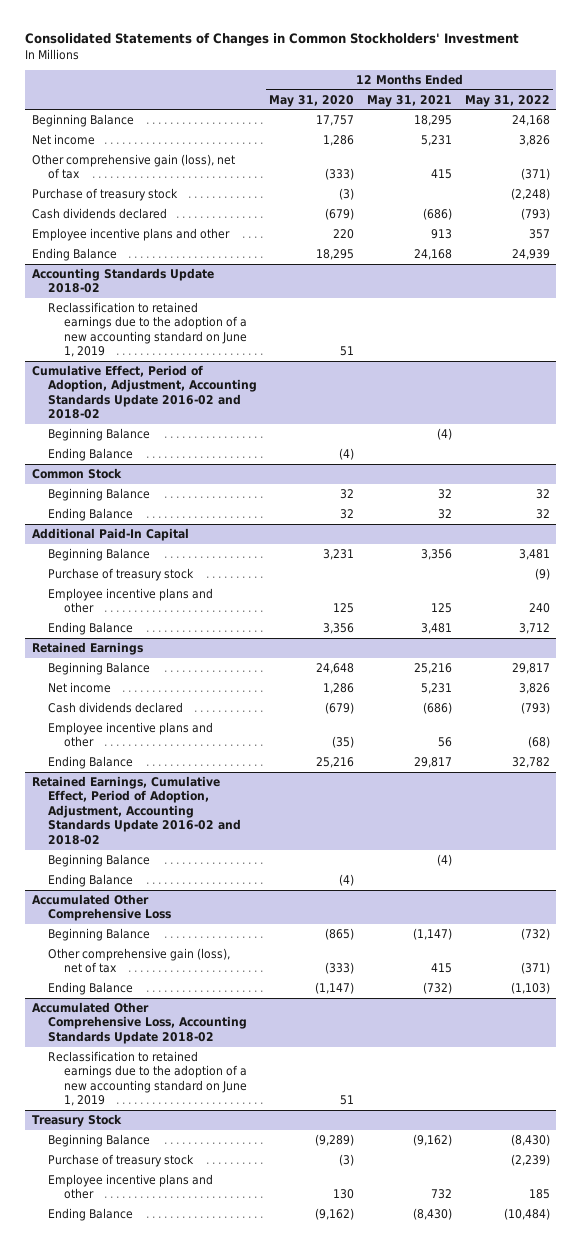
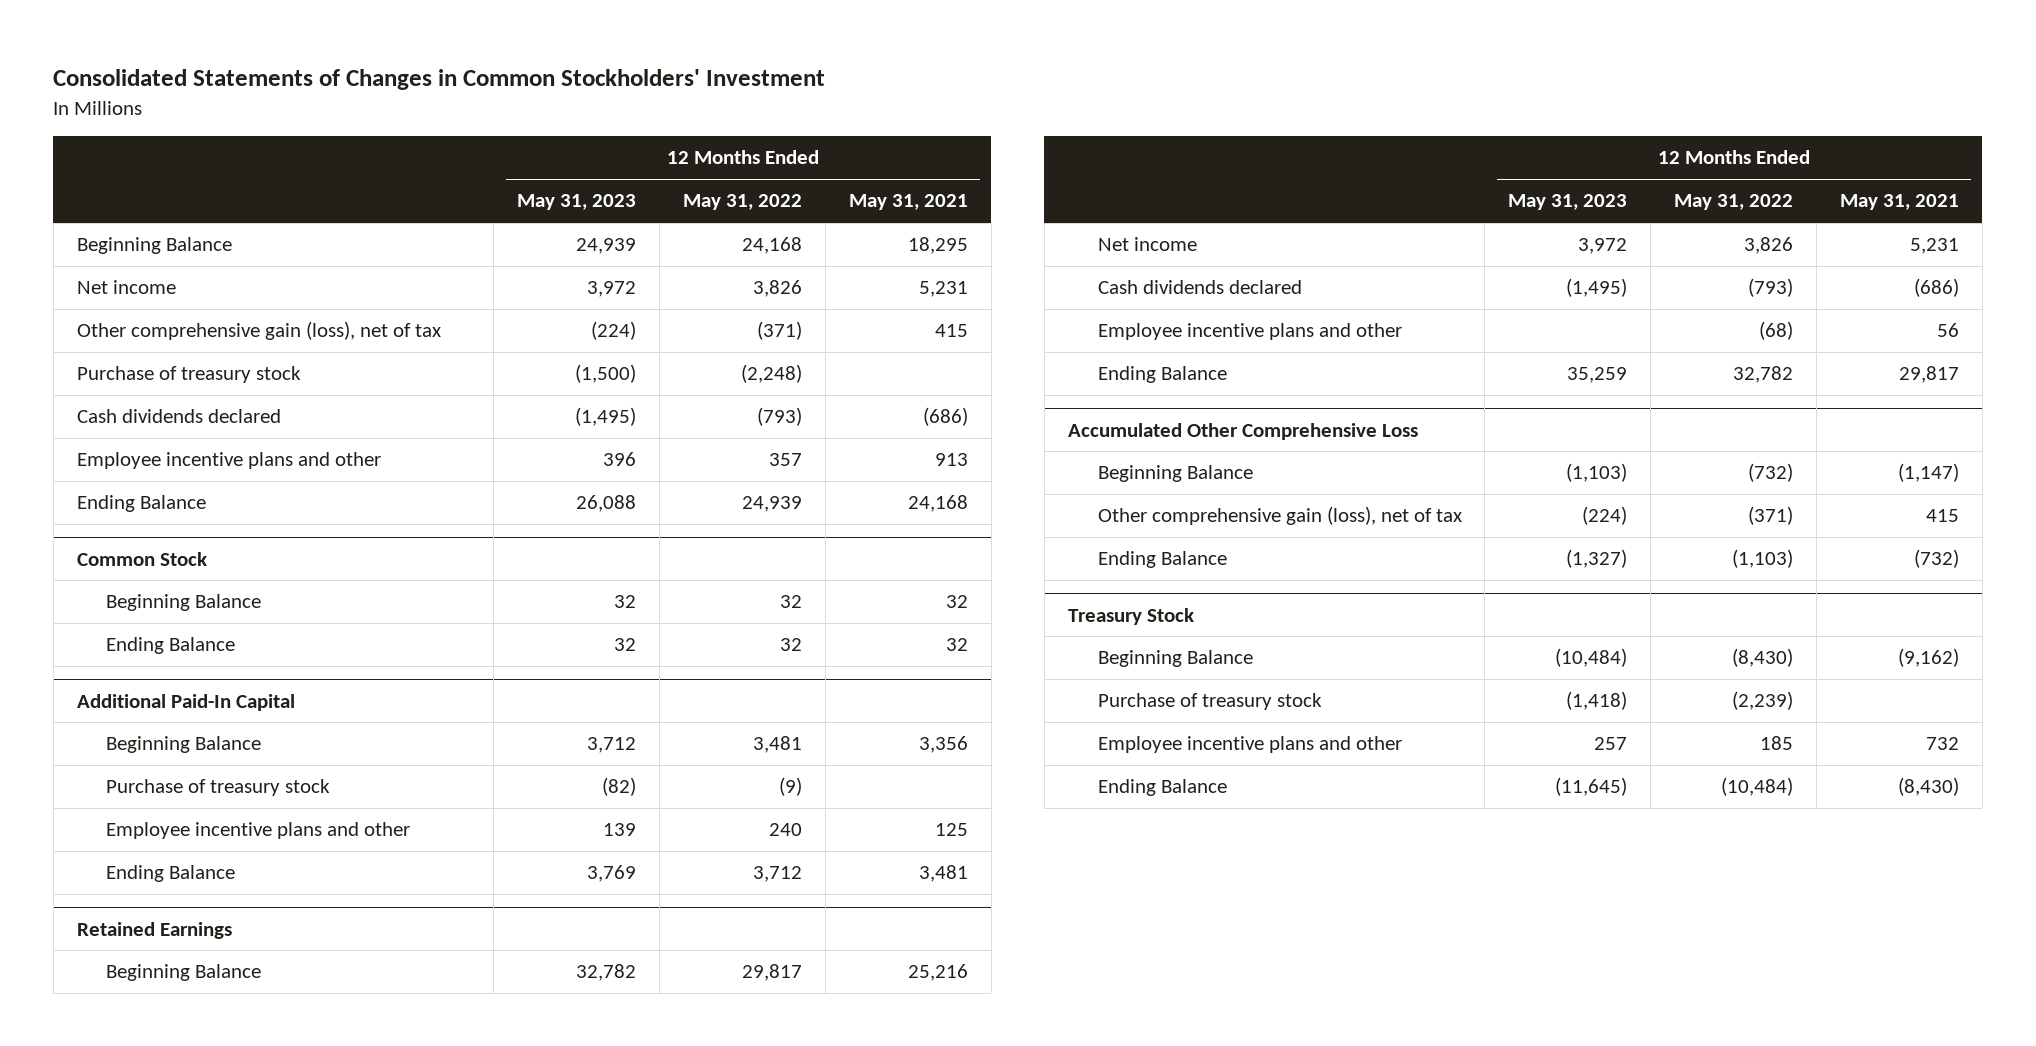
- | 12 Months Ended May 31, 2020 | 12 Months Ended May 31, 2021 | 12 Months Ended May 31, 2022
+ | 12 Months Ended May 31, 2023 | 12 Months Ended May 31, 2022 | 12 Months Ended May 31, 2021
- Accounting Standards Update 2018-02
- Reclassification to retained earnings due to the adoption of a new accounting standard on June 1, 2019 | 51 | |
- Cumulative Effect, Period of Adoption, Adjustment, Accounting Standards Update 2016-02 and 2018-02
- Beginning Balance | | (4) |
- Ending Balance | (4) | |
- Retained Earnings, Cumulative Effect, Period of Adoption, Adjustment, Accounting Standards Update 2016-02 and 2018-02
- Beginning Balance | | (4) |
- Ending Balance | (4) | |
- Accumulated Other Comprehensive Loss, Accounting Standards Update 2018-02
- Reclassification to retained earnings due to the adoption of a new accounting standard on June 1, 2019 | 51 | |

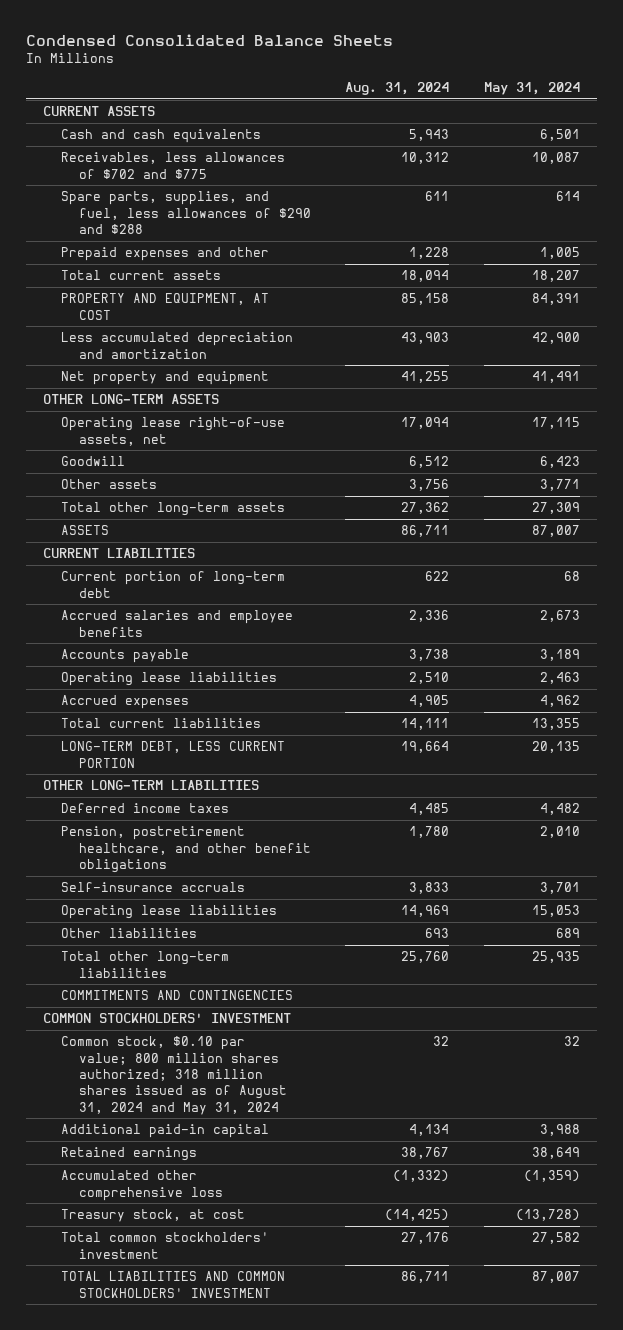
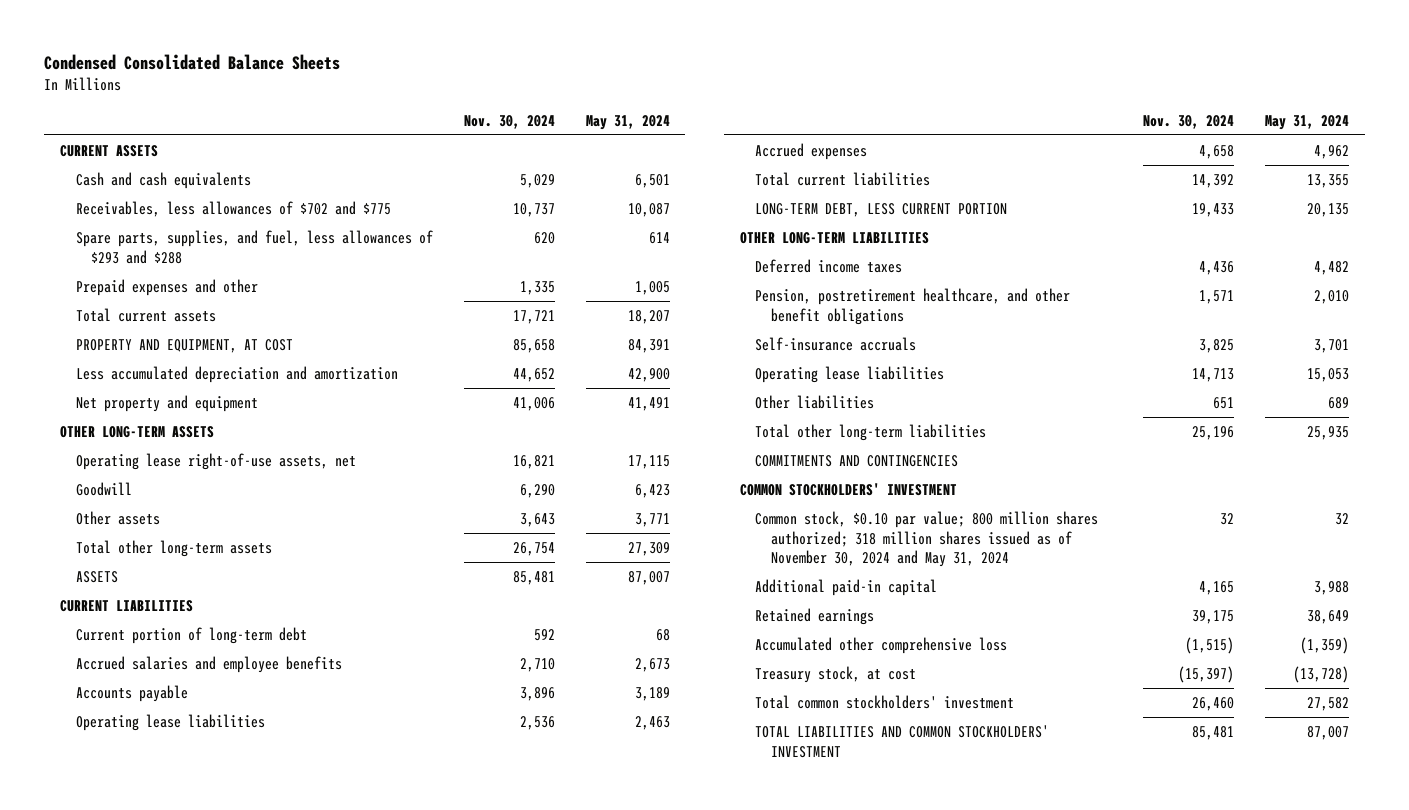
- | Aug. 31, 2024 | May 31, 2024
+ | Nov. 30, 2024 | May 31, 2024
- Spare parts, supplies, and fuel, less allowances of $290 and $288 | 611 | 614
+ Spare parts, supplies, and fuel, less allowances of $293 and $288 | 620 | 614
- Common stock, $0.10 par value; 800 million shares authorized; 318 million shares issued as of August 31, 2024 and May 31, 2024 | 32 | 32
+ Common stock, $0.10 par value; 800 million shares authorized; 318 million shares issued as of November 30, 2024 and May 31, 2024 | 32 | 32

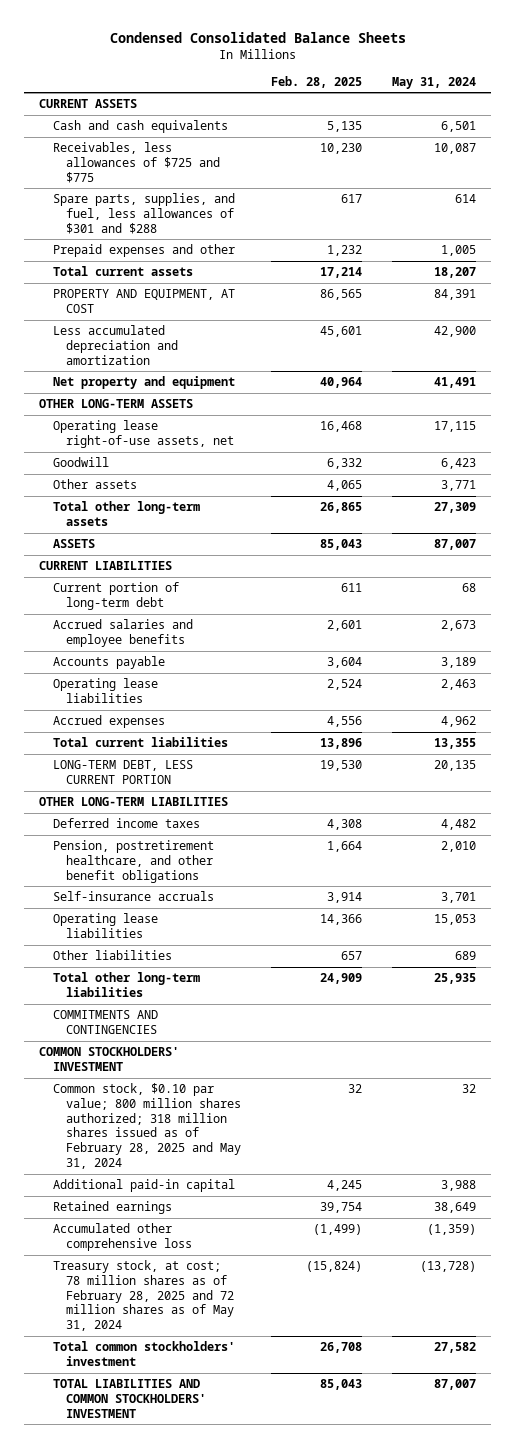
- | Nov. 30, 2024 | May 31, 2024
+ | Feb. 28, 2025 | May 31, 2024
- Receivables, less allowances of $702 and $775 | 10,737 | 10,087
- Spare parts, supplies, and fuel, less allowances of $293 and $288 | 620 | 614
+ Receivables, less allowances of $725 and $775 | 10,230 | 10,087
+ Spare parts, supplies, and fuel, less allowances of $301 and $288 | 617 | 614
- Common stock, $0.10 par value; 800 million shares authorized; 318 million shares issued as of November 30, 2024 and May 31, 2024 | 32 | 32
+ Common stock, $0.10 par value; 800 million shares authorized; 318 million shares issued as of February 28, 2025 and May 31, 2024 | 32 | 32
- Treasury stock, at cost | (15,397) | (13,728)
+ Treasury stock, at cost; 78 million shares as of February 28, 2025 and 72 million shares as of May 31, 2024 | (15,824) | (13,728)

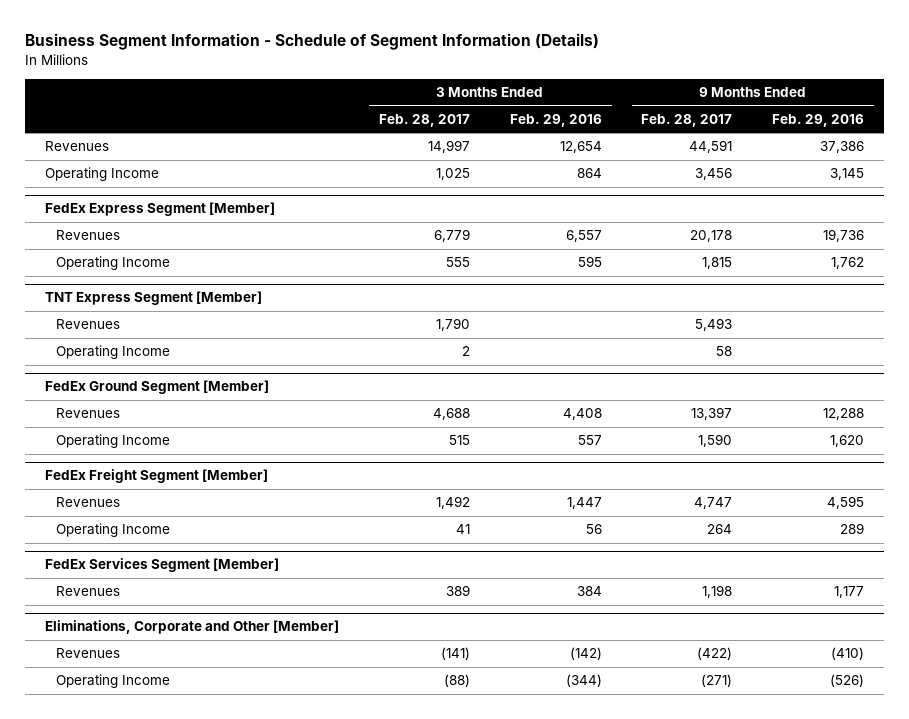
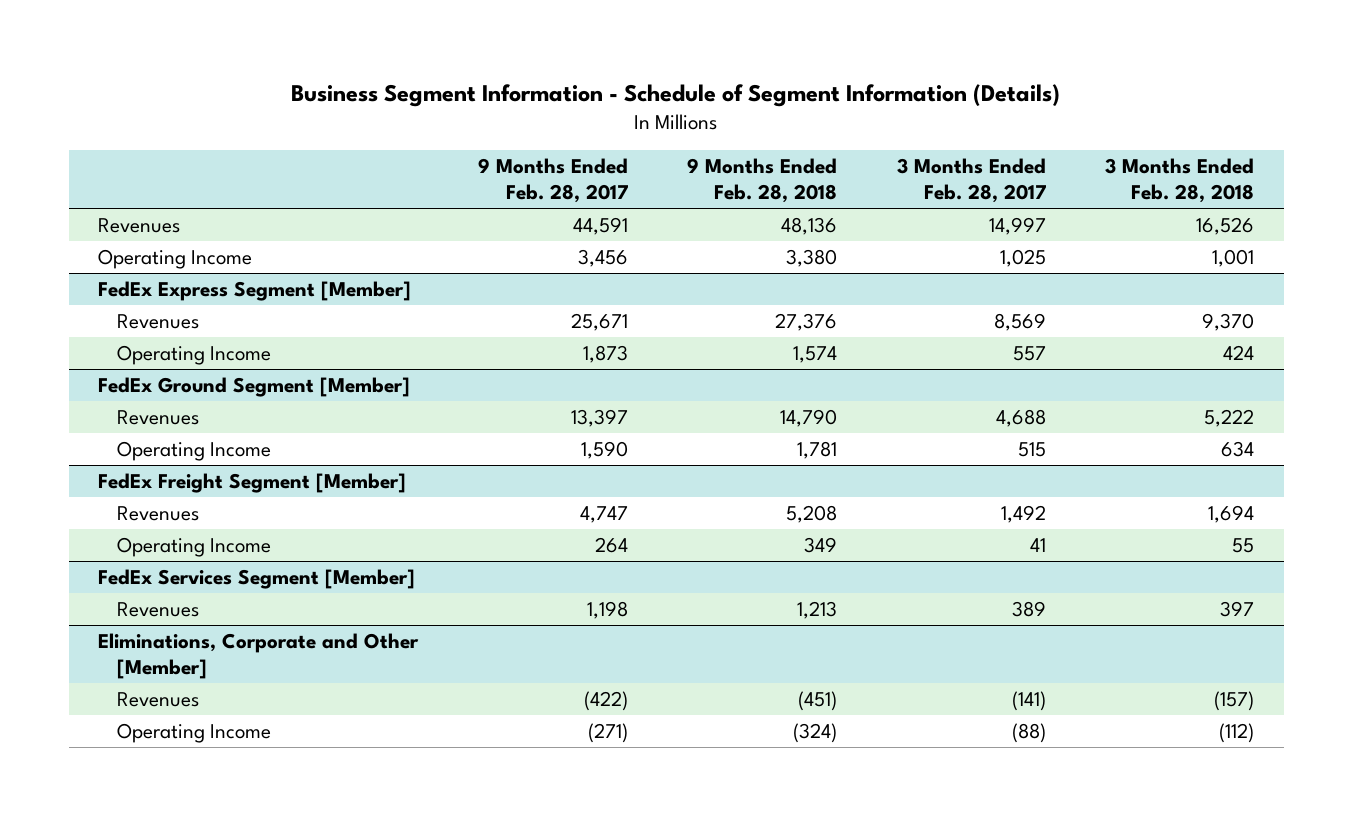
- | 3 Months Ended Feb. 28, 2017 | 3 Months Ended Feb. 29, 2016 | 9 Months Ended Feb. 28, 2017 | 9 Months Ended Feb. 29, 2016
+ | 9 Months Ended Feb. 28, 2017 | 9 Months Ended Feb. 28, 2018 | 3 Months Ended Feb. 28, 2017 | 3 Months Ended Feb. 28, 2018
@ FedEx Express Segment [Member]
- Revenues | 6,779 | 6,557 | 20,178 | 19,736
- Operating Income | 555 | 595 | 1,815 | 1,762
- TNT Express Segment [Member]
- Revenues | 1,790 | | 5,493 |
- Operating Income | 2 | | 58 |
@ FedEx Express Segment [Member]
+ Revenues | 25,671 | 27,376 | 8,569 | 9,370
+ Operating Income | 1,873 | 1,574 | 557 | 424

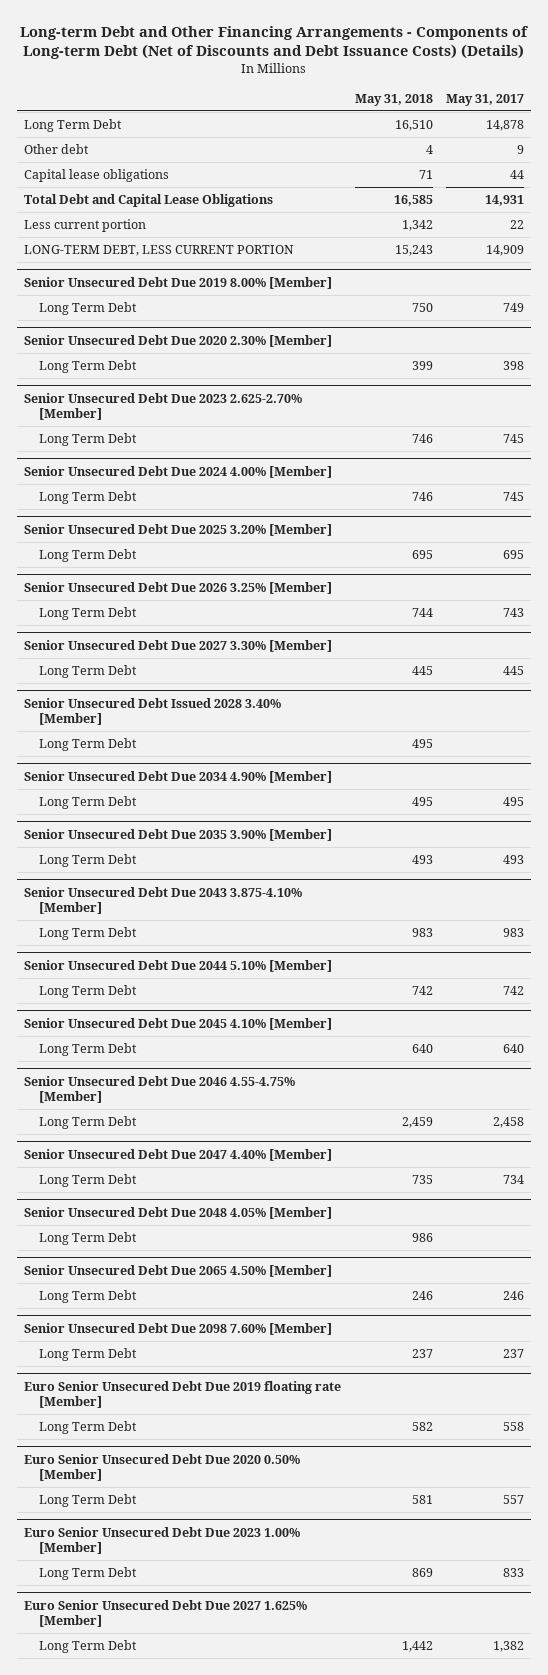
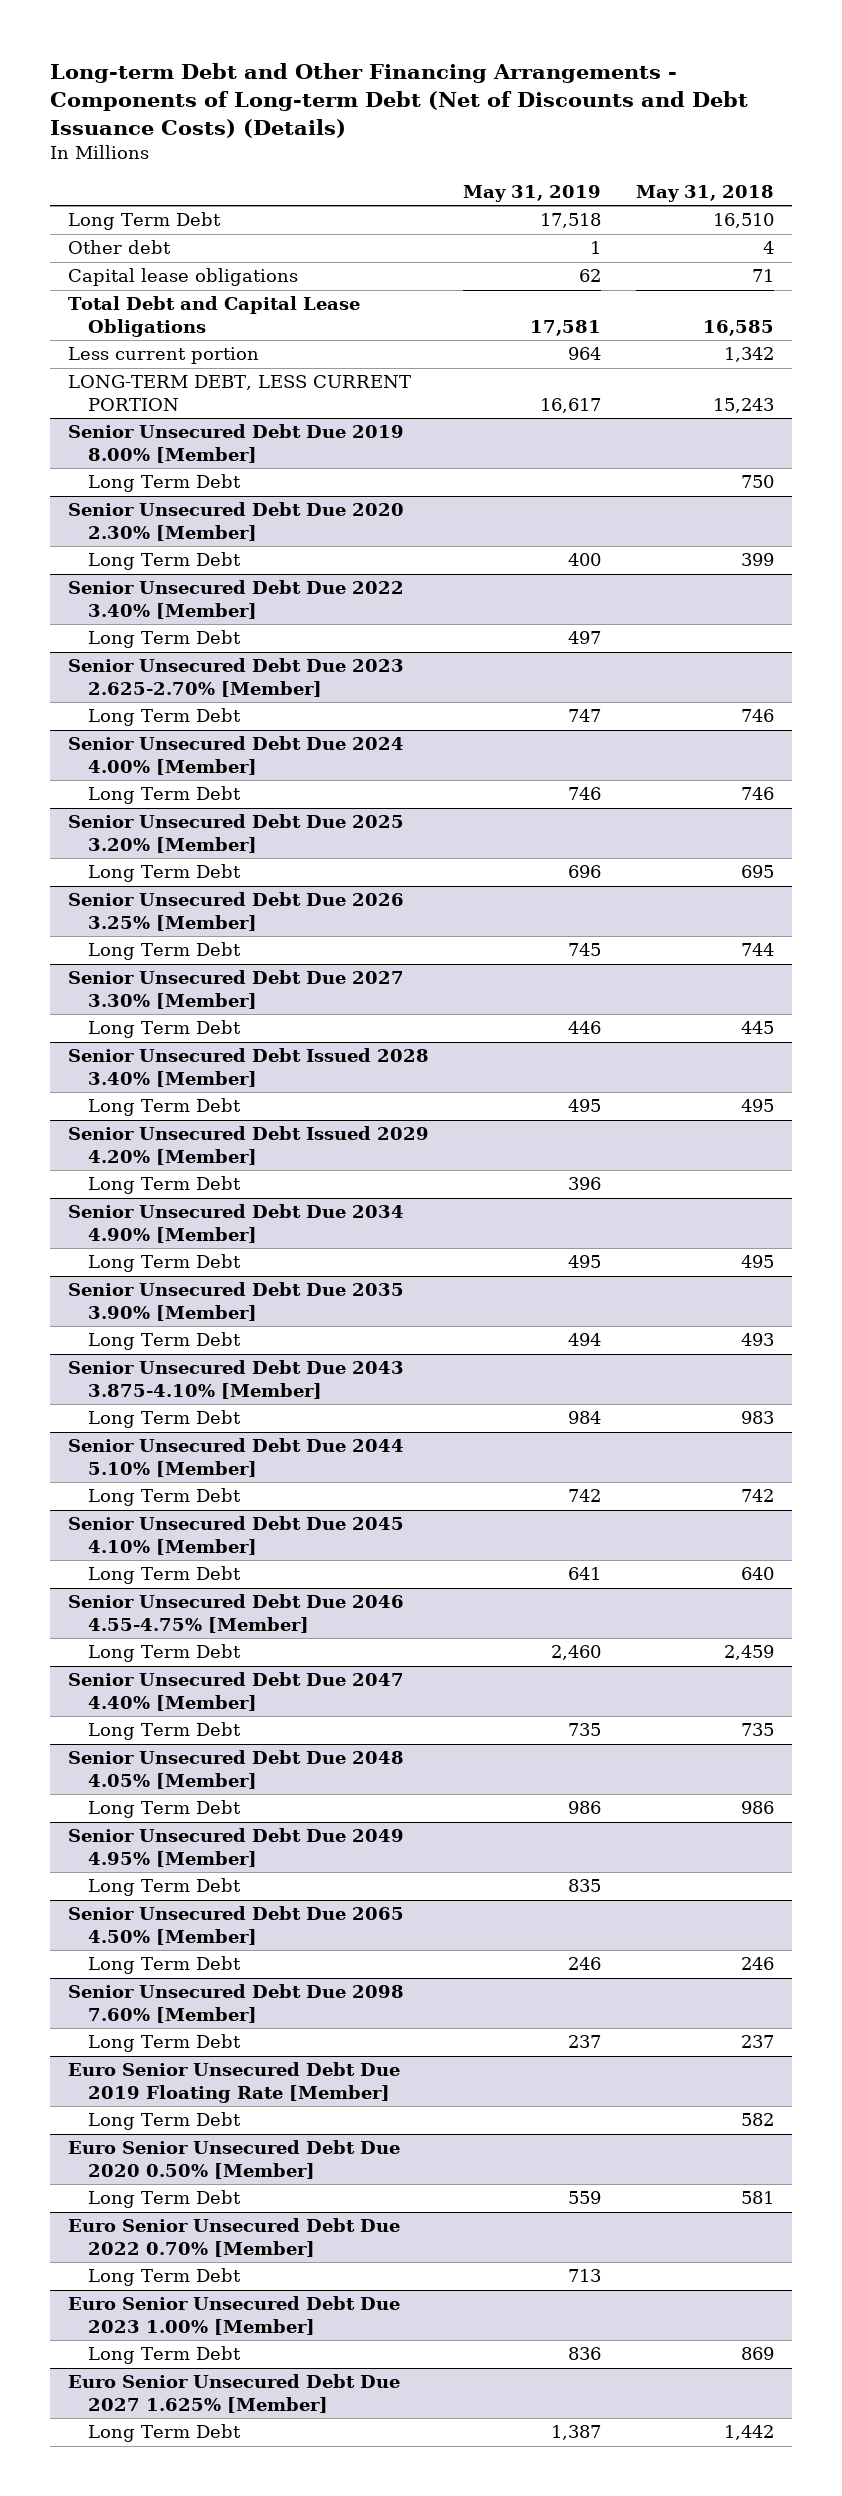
- | May 31, 2018 | May 31, 2017
+ | May 31, 2019 | May 31, 2018
+ Senior Unsecured Debt Due 2022 3.40% [Member]
+ Long Term Debt | 497 |
+ Senior Unsecured Debt Issued 2029 4.20% [Member]
+ Long Term Debt | 396 |
+ Senior Unsecured Debt Due 2049 4.95% [Member]
+ Long Term Debt | 835 |
- Euro Senior Unsecured Debt Due 2019 floating rate [Member]
+ Euro Senior Unsecured Debt Due 2019 Floating Rate [Member]
+ Euro Senior Unsecured Debt Due 2022 0.70% [Member]
+ Long Term Debt | 713 |

